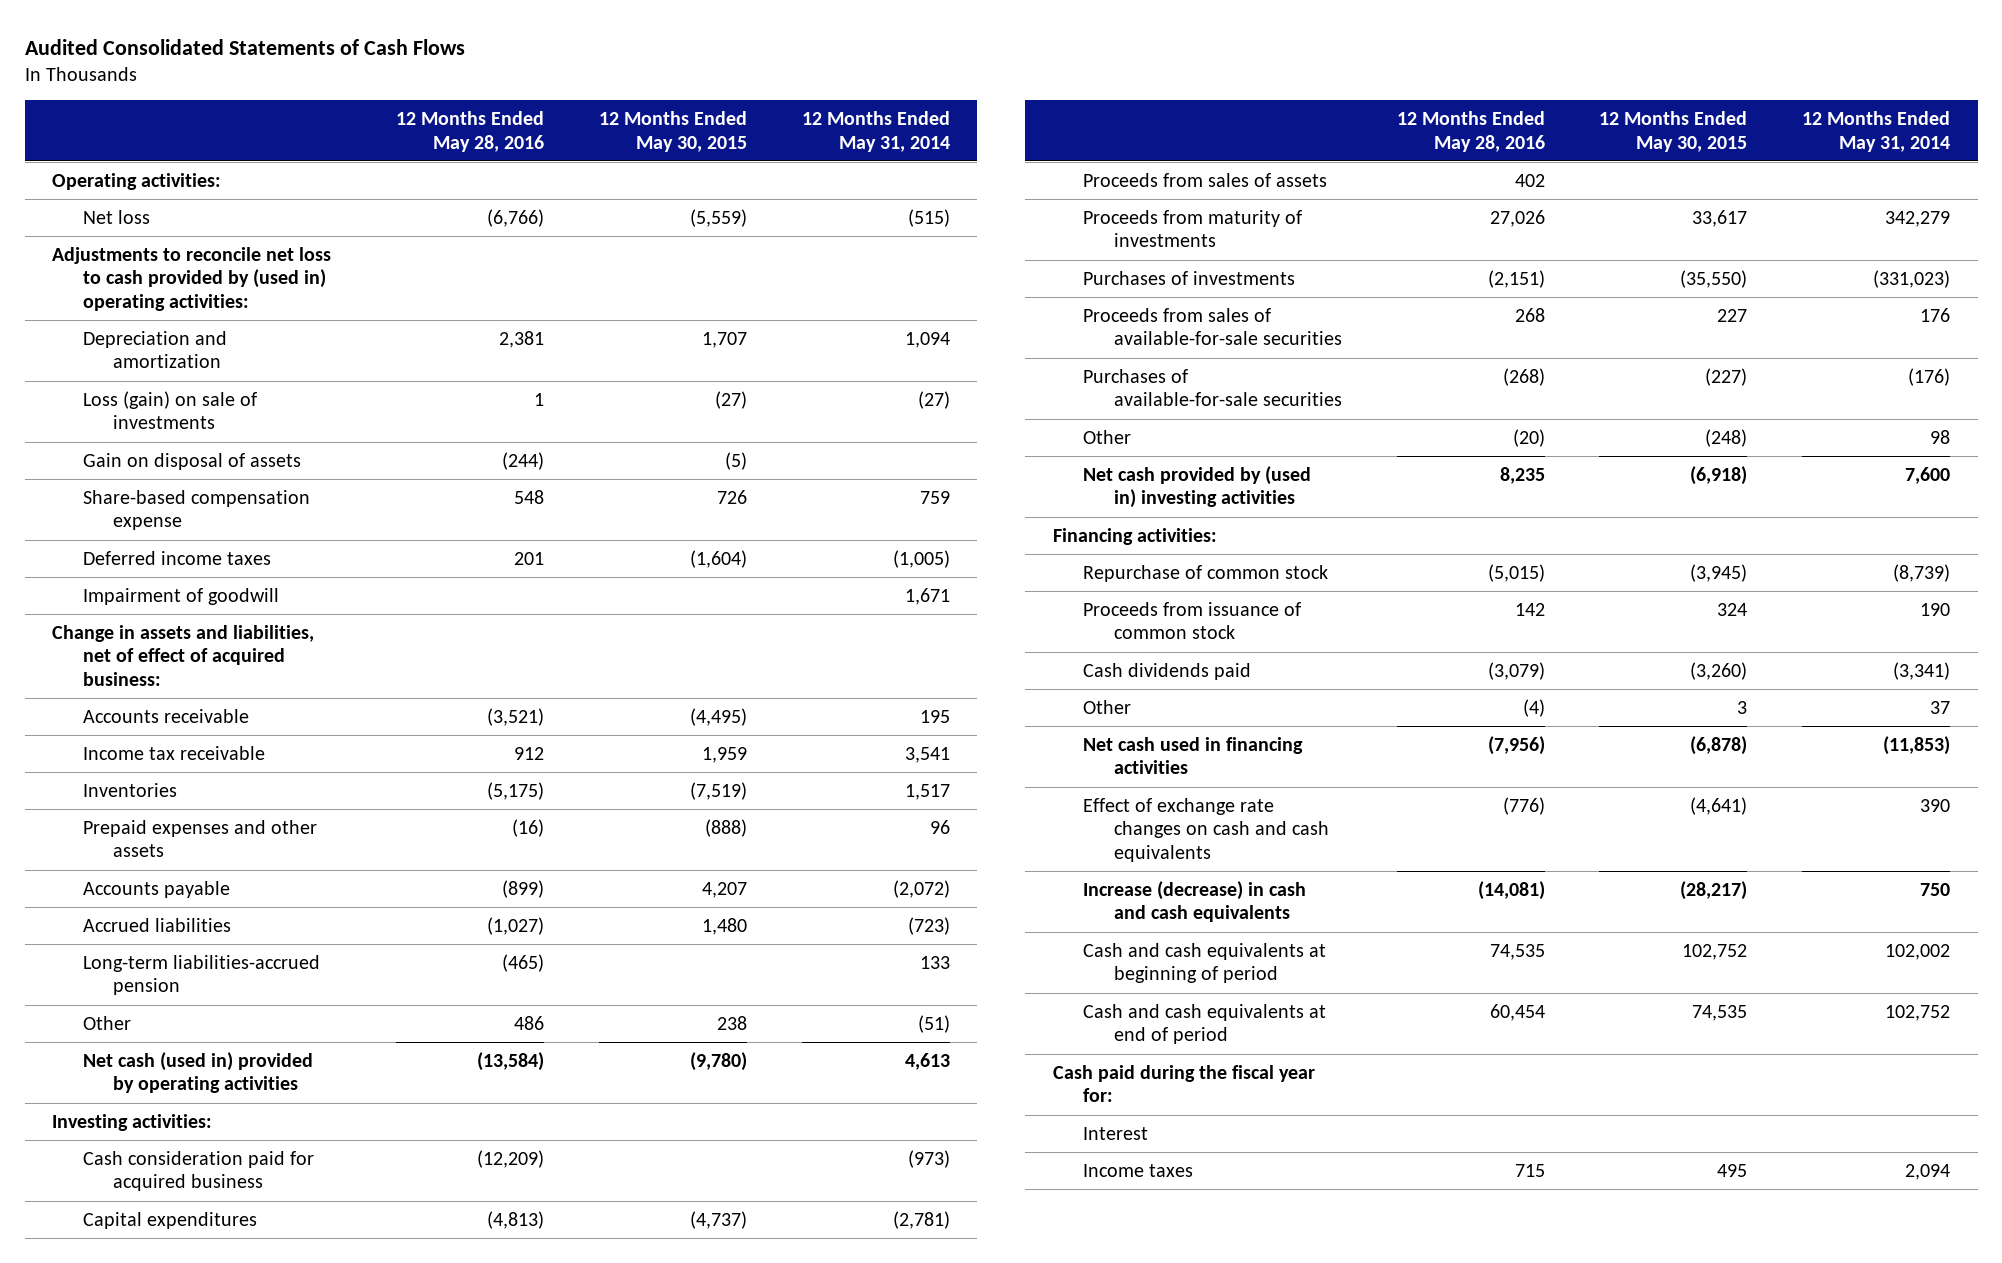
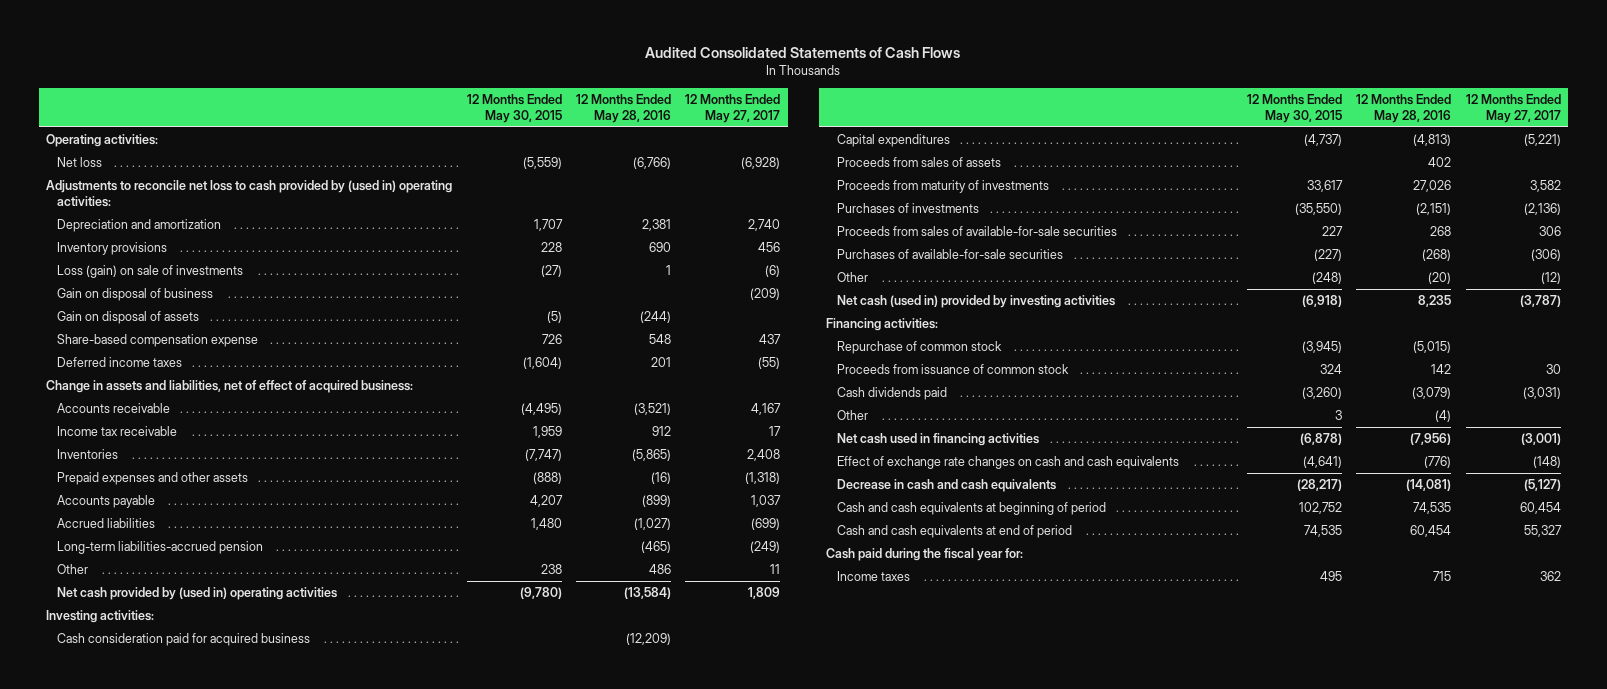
- | 12 Months Ended May 28, 2016 | 12 Months Ended May 30, 2015 | 12 Months Ended May 31, 2014
+ | 12 Months Ended May 30, 2015 | 12 Months Ended May 28, 2016 | 12 Months Ended May 27, 2017
+ Inventory provisions | 228 | 690 | 456
+ Gain on disposal of business | | | (209)
- Impairment of goodwill | | | 1,671
- Inventories | (5,175) | (7,519) | 1,517
+ Inventories | (7,747) | (5,865) | 2,408
- Net cash (used in) provided by operating activities | (13,584) | (9,780) | 4,613
+ Net cash provided by (used in) operating activities | (9,780) | (13,584) | 1,809
- Net cash provided by (used in) investing activities | 8,235 | (6,918) | 7,600
+ Net cash (used in) provided by investing activities | (6,918) | 8,235 | (3,787)
- Increase (decrease) in cash and cash equivalents | (14,081) | (28,217) | 750
+ Decrease in cash and cash equivalents | (28,217) | (14,081) | (5,127)
- Interest

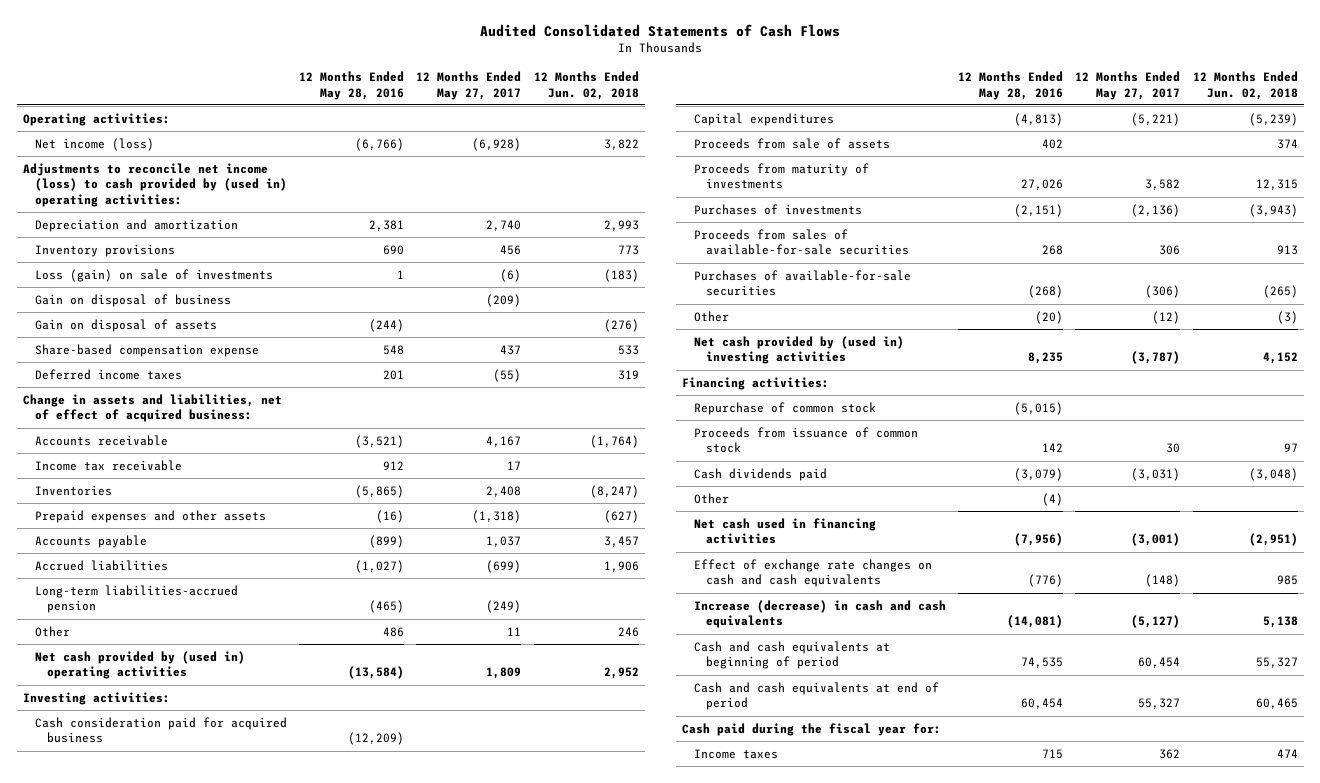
- | 12 Months Ended May 30, 2015 | 12 Months Ended May 28, 2016 | 12 Months Ended May 27, 2017
+ | 12 Months Ended May 28, 2016 | 12 Months Ended May 27, 2017 | 12 Months Ended Jun. 02, 2018
- Net loss | (5,559) | (6,766) | (6,928)
- Adjustments to reconcile net loss to cash provided by (used in) operating activities:
+ Net income (loss) | (6,766) | (6,928) | 3,822
+ Adjustments to reconcile net income (loss) to cash provided by (used in) operating activities:
- Proceeds from sales of assets | | 402 |
+ Proceeds from sale of assets | 402 | | 374
- Net cash (used in) provided by investing activities | (6,918) | 8,235 | (3,787)
+ Net cash provided by (used in) investing activities | 8,235 | (3,787) | 4,152
- Decrease in cash and cash equivalents | (28,217) | (14,081) | (5,127)
+ Increase (decrease) in cash and cash equivalents | (14,081) | (5,127) | 5,138

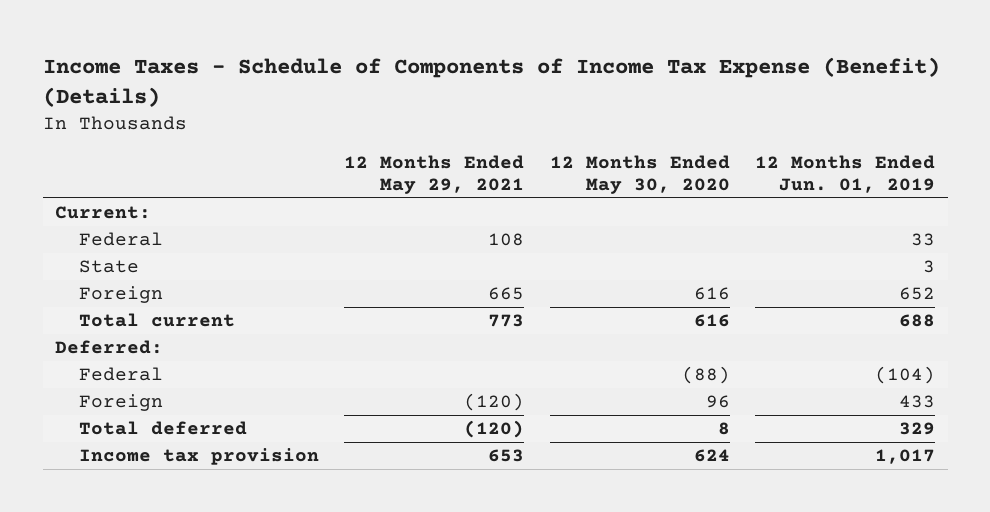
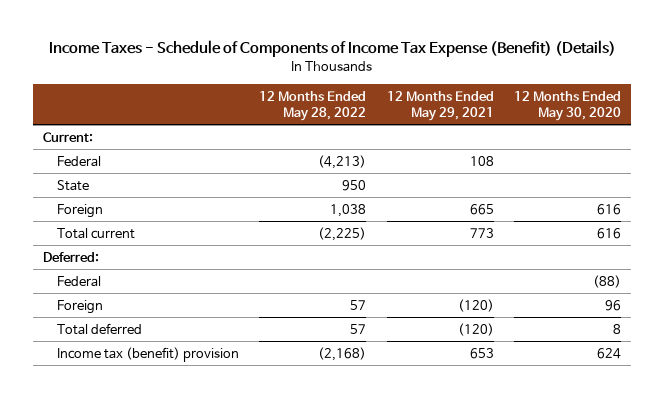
- | 12 Months Ended May 29, 2021 | 12 Months Ended May 30, 2020 | 12 Months Ended Jun. 01, 2019
+ | 12 Months Ended May 28, 2022 | 12 Months Ended May 29, 2021 | 12 Months Ended May 30, 2020
- Income tax provision | 653 | 624 | 1,017
+ Income tax (benefit) provision | (2,168) | 653 | 624

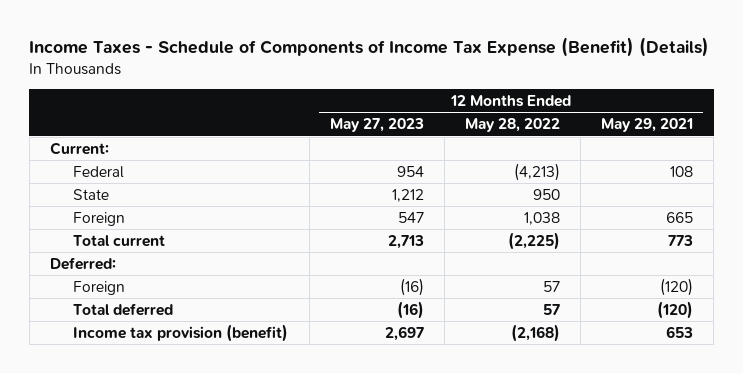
- | 12 Months Ended May 28, 2022 | 12 Months Ended May 29, 2021 | 12 Months Ended May 30, 2020
+ | 12 Months Ended May 27, 2023 | 12 Months Ended May 28, 2022 | 12 Months Ended May 29, 2021
- Federal | | | (88)
- Income tax (benefit) provision | (2,168) | 653 | 624
+ Income tax provision (benefit) | 2,697 | (2,168) | 653

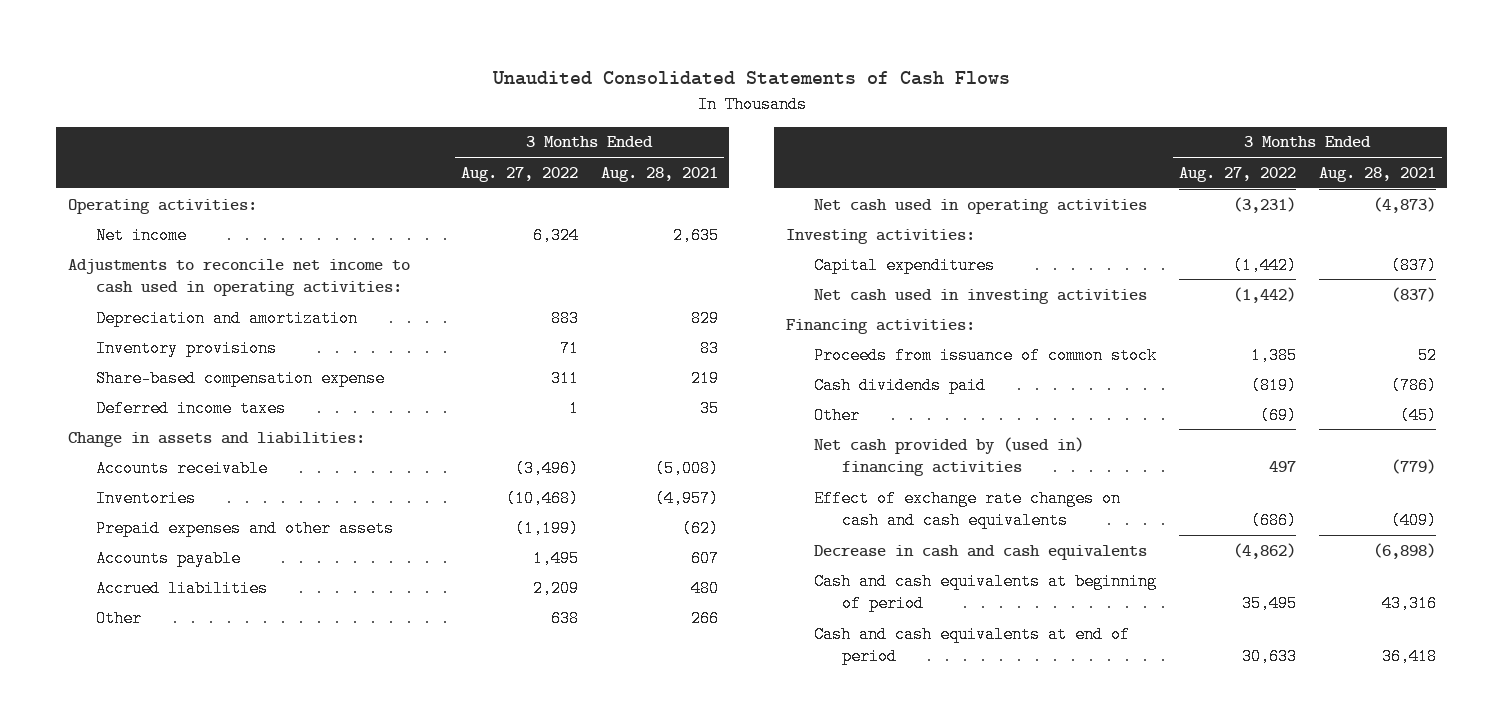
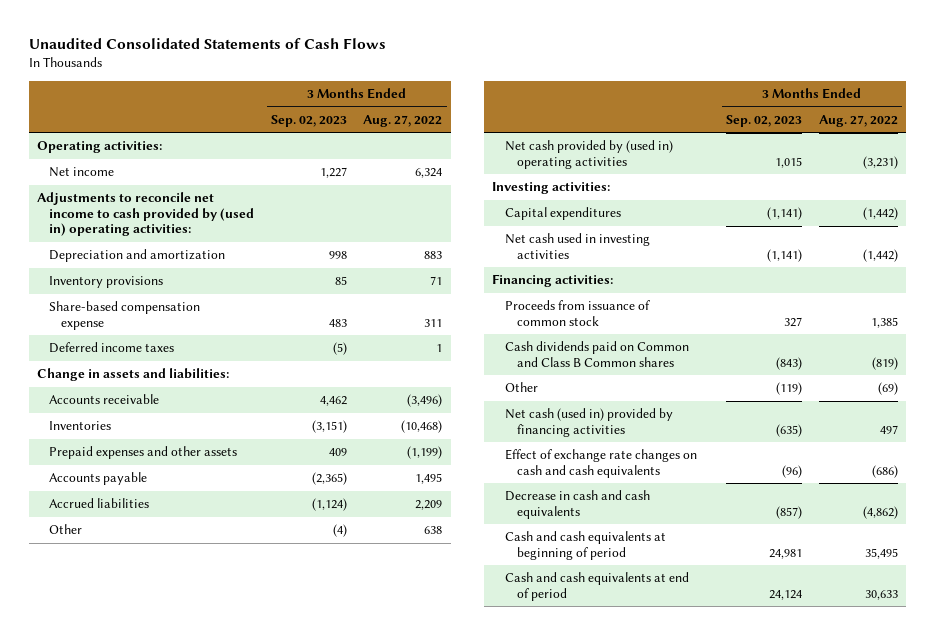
- | 3 Months Ended Aug. 27, 2022 | 3 Months Ended Aug. 28, 2021
+ | 3 Months Ended Sep. 02, 2023 | 3 Months Ended Aug. 27, 2022
- Adjustments to reconcile net income to cash used in operating activities:
+ Adjustments to reconcile net income to cash provided by (used in) operating activities:
- Net cash used in operating activities | (3,231) | (4,873)
+ Net cash provided by (used in) operating activities | 1,015 | (3,231)
- Cash dividends paid | (819) | (786)
+ Cash dividends paid on Common and Class B Common shares | (843) | (819)
- Net cash provided by (used in) financing activities | 497 | (779)
+ Net cash (used in) provided by financing activities | (635) | 497

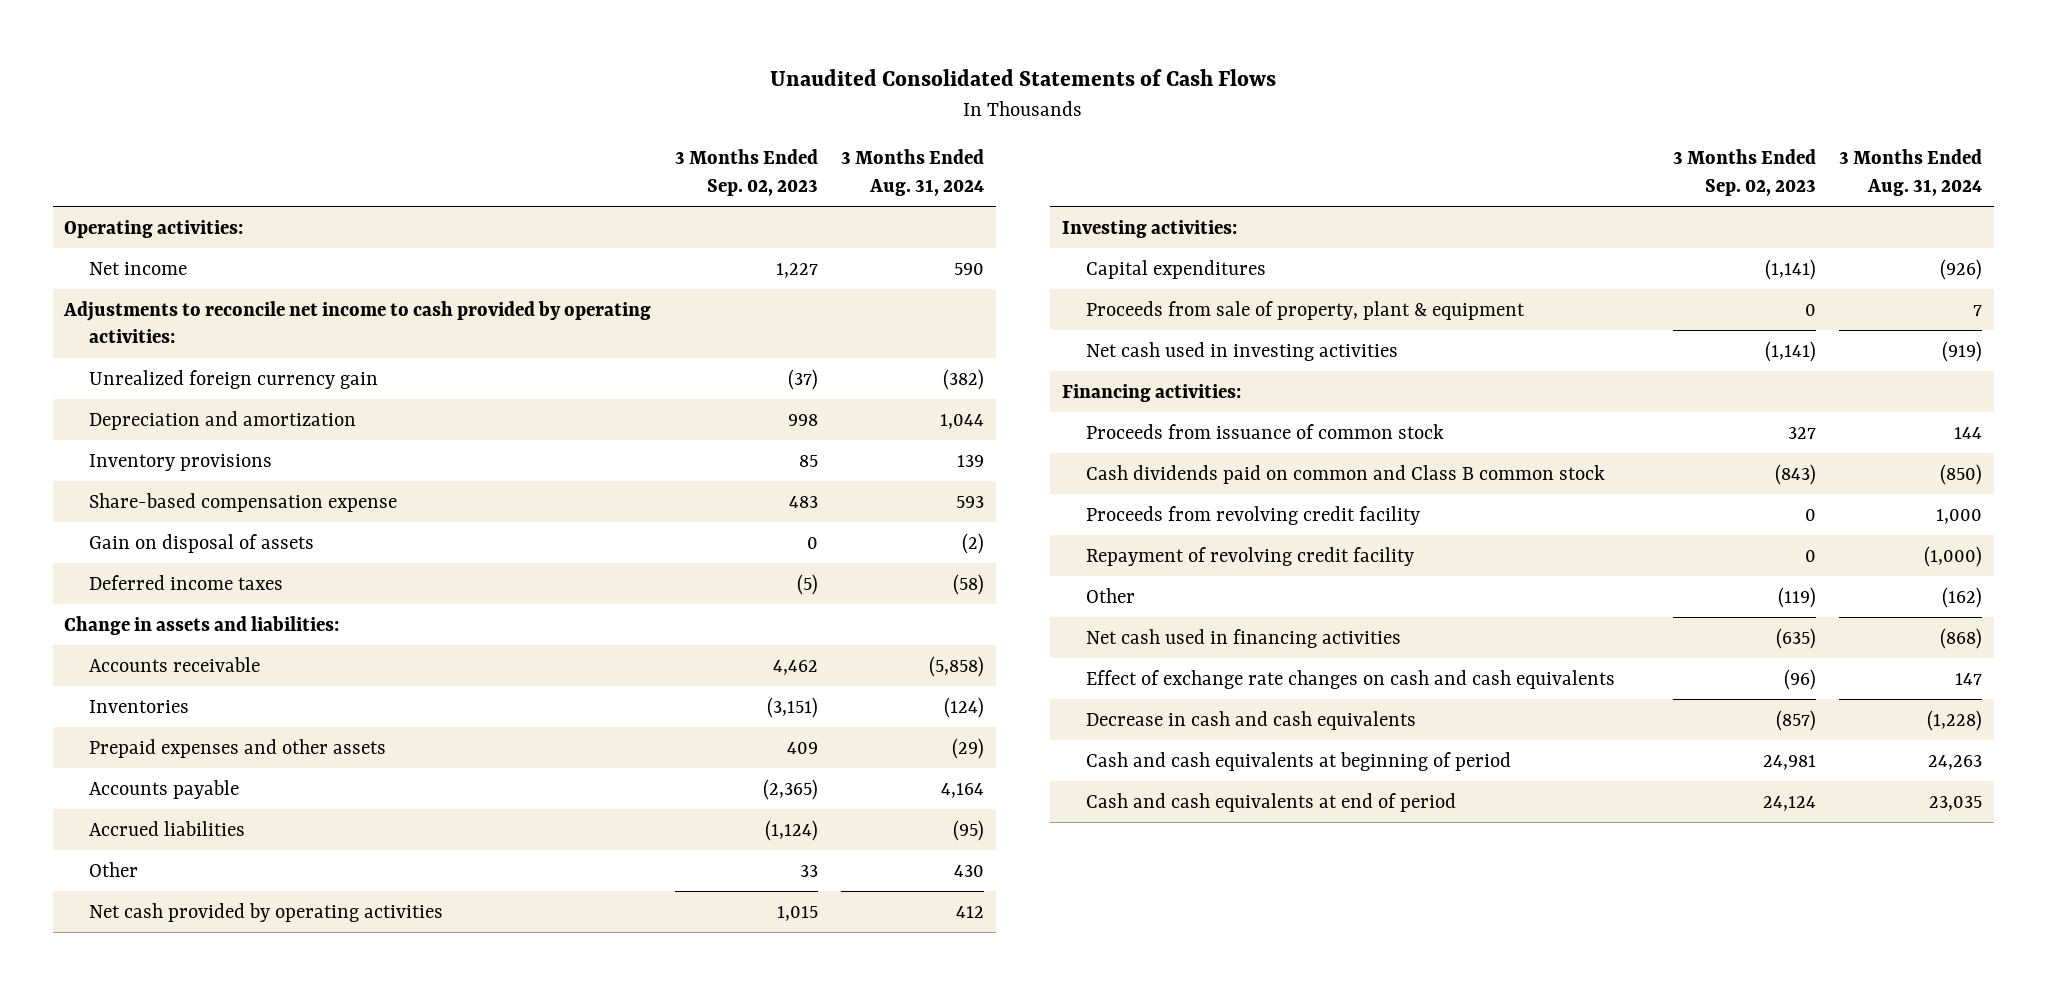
- | 3 Months Ended Sep. 02, 2023 | 3 Months Ended Aug. 27, 2022
+ | 3 Months Ended Sep. 02, 2023 | 3 Months Ended Aug. 31, 2024
- Adjustments to reconcile net income to cash provided by (used in) operating activities:
+ Adjustments to reconcile net income to cash provided by operating activities:
+ Unrealized foreign currency gain | (37) | (382)
+ Gain on disposal of assets | 0 | (2)
- Other | (4) | 638
- Net cash provided by (used in) operating activities | 1,015 | (3,231)
+ Other | 33 | 430
+ Net cash provided by operating activities | 1,015 | 412
+ Proceeds from sale of property, plant & equipment | 0 | 7
- Cash dividends paid on Common and Class B Common shares | (843) | (819)
+ Cash dividends paid on common and Class B common stock | (843) | (850)
+ Proceeds from revolving credit facility | 0 | 1,000
+ Repayment of revolving credit facility | 0 | (1,000)
- Net cash (used in) provided by financing activities | (635) | 497
+ Net cash used in financing activities | (635) | (868)

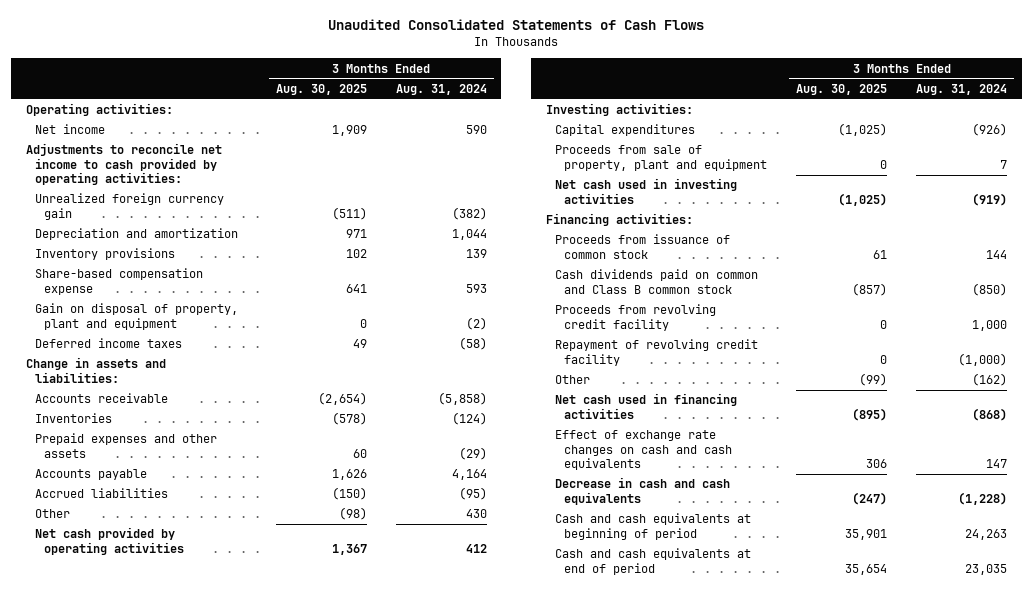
- | 3 Months Ended Sep. 02, 2023 | 3 Months Ended Aug. 31, 2024
+ | 3 Months Ended Aug. 30, 2025 | 3 Months Ended Aug. 31, 2024
- Gain on disposal of assets | 0 | (2)
+ Gain on disposal of property, plant and equipment | 0 | (2)
- Proceeds from sale of property, plant & equipment | 0 | 7
+ Proceeds from sale of property, plant and equipment | 0 | 7

